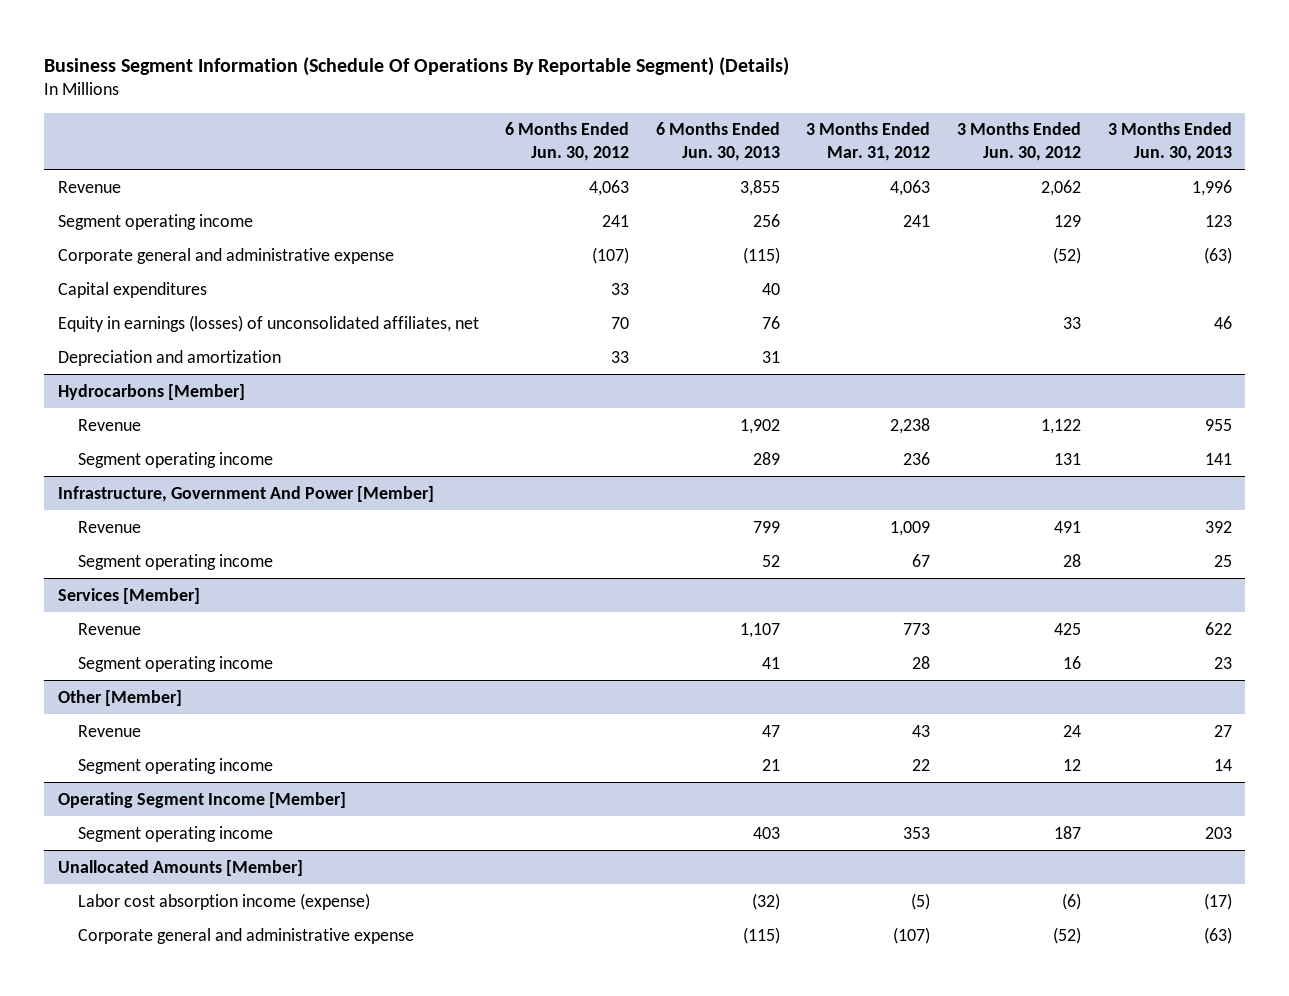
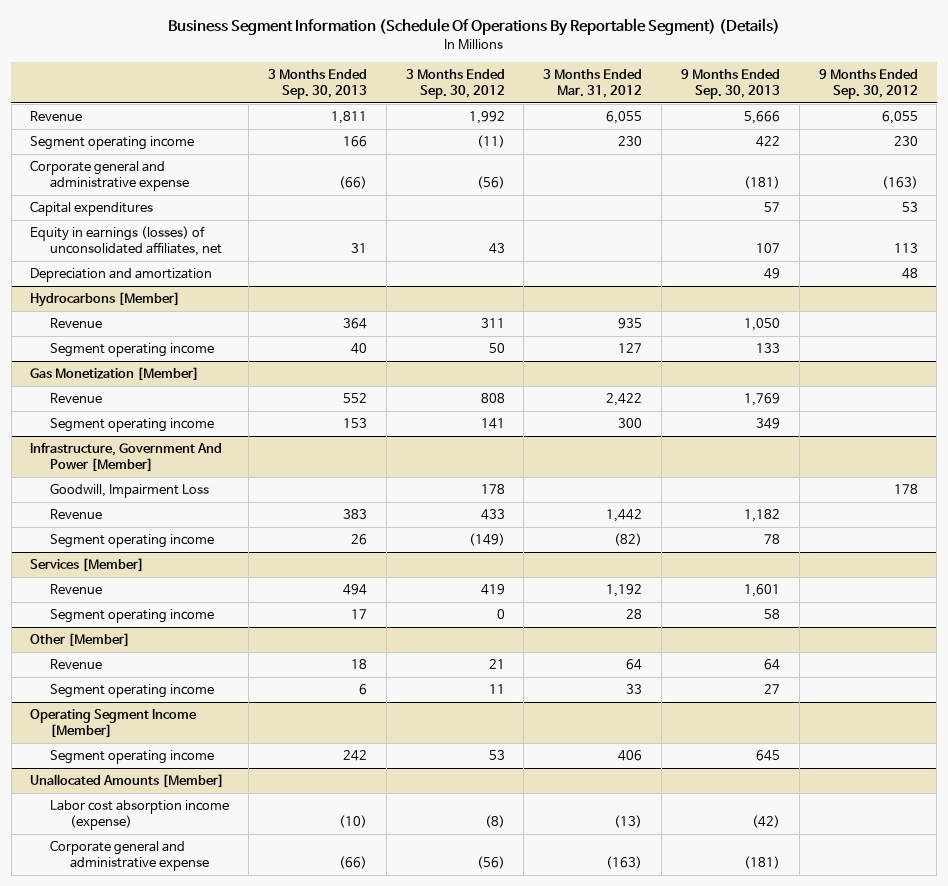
- | 6 Months Ended Jun. 30, 2012 | 6 Months Ended Jun. 30, 2013 | 3 Months Ended Mar. 31, 2012 | 3 Months Ended Jun. 30, 2012 | 3 Months Ended Jun. 30, 2013
+ | 3 Months Ended Sep. 30, 2013 | 3 Months Ended Sep. 30, 2012 | 3 Months Ended Mar. 31, 2012 | 9 Months Ended Sep. 30, 2013 | 9 Months Ended Sep. 30, 2012
- Revenue | 4,063 | 3,855 | 4,063 | 2,062 | 1,996
- Segment operating income | 241 | 256 | 241 | 129 | 123
+ Revenue | 1,811 | 1,992 | 6,055 | 5,666 | 6,055
+ Segment operating income | 166 | (11) | 230 | 422 | 230
@ Hydrocarbons [Member]
- Revenue | | 1,902 | 2,238 | 1,122 | 955
- Segment operating income | | 289 | 236 | 131 | 141
+ Revenue | 364 | 311 | 935 | 1,050 |
+ Segment operating income | 40 | 50 | 127 | 133 |
+ Gas Monetization [Member]
+ Revenue | 552 | 808 | 2,422 | 1,769 |
+ Segment operating income | 153 | 141 | 300 | 349 |
@ Infrastructure, Government And Power [Member]
- Revenue | | 799 | 1,009 | 491 | 392
- Segment operating income | | 52 | 67 | 28 | 25
+ Goodwill, Impairment Loss | | 178 | | | 178
+ Revenue | 383 | 433 | 1,442 | 1,182 |
+ Segment operating income | 26 | (149) | (82) | 78 |
@ Services [Member]
- Revenue | | 1,107 | 773 | 425 | 622
+ Revenue | 494 | 419 | 1,192 | 1,601 |
@ Other [Member]
- Revenue | | 47 | 43 | 24 | 27
- Segment operating income | | 21 | 22 | 12 | 14
+ Revenue | 18 | 21 | 64 | 64 |
+ Segment operating income | 6 | 11 | 33 | 27 |
@ Operating Segment Income [Member]
- Segment operating income | | 403 | 353 | 187 | 203
+ Segment operating income | 242 | 53 | 406 | 645 |
@ Unallocated Amounts [Member]
- Labor cost absorption income (expense) | | (32) | (5) | (6) | (17)
- Corporate general and administrative expense | | (115) | (107) | (52) | (63)
+ Labor cost absorption income (expense) | (10) | (8) | (13) | (42) |
+ Corporate general and administrative expense | (66) | (56) | (163) | (181) |

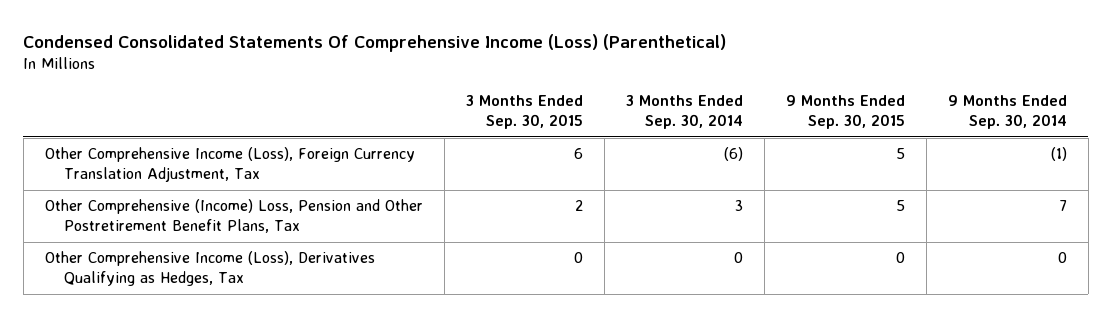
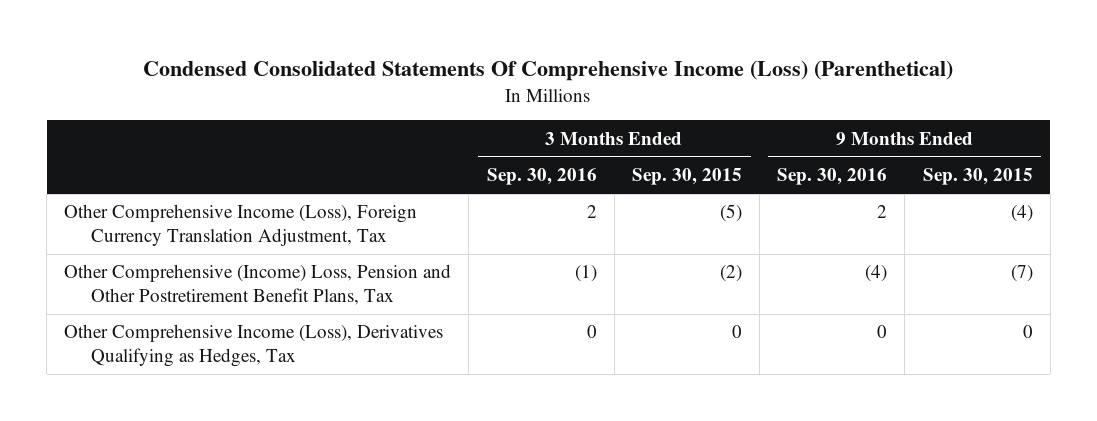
- | 3 Months Ended Sep. 30, 2015 | 3 Months Ended Sep. 30, 2014 | 9 Months Ended Sep. 30, 2015 | 9 Months Ended Sep. 30, 2014
+ | 3 Months Ended Sep. 30, 2016 | 3 Months Ended Sep. 30, 2015 | 9 Months Ended Sep. 30, 2016 | 9 Months Ended Sep. 30, 2015
- Other Comprehensive Income (Loss), Foreign Currency Translation Adjustment, Tax | 6 | (6) | 5 | (1)
- Other Comprehensive (Income) Loss, Pension and Other Postretirement Benefit Plans, Tax | 2 | 3 | 5 | 7
+ Other Comprehensive Income (Loss), Foreign Currency Translation Adjustment, Tax | 2 | (5) | 2 | (4)
+ Other Comprehensive (Income) Loss, Pension and Other Postretirement Benefit Plans, Tax | (1) | (2) | (4) | (7)

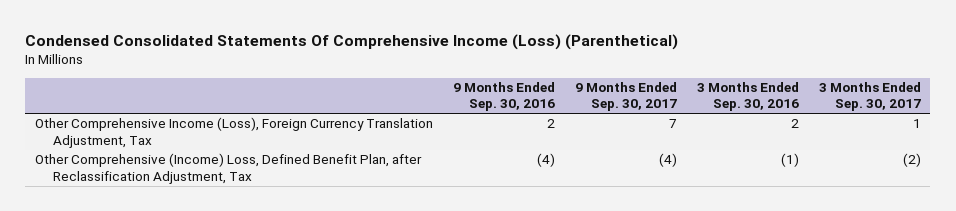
- | 3 Months Ended Sep. 30, 2016 | 3 Months Ended Sep. 30, 2015 | 9 Months Ended Sep. 30, 2016 | 9 Months Ended Sep. 30, 2015
+ | 9 Months Ended Sep. 30, 2016 | 9 Months Ended Sep. 30, 2017 | 3 Months Ended Sep. 30, 2016 | 3 Months Ended Sep. 30, 2017
- Other Comprehensive (Income) Loss, Pension and Other Postretirement Benefit Plans, Tax | (1) | (2) | (4) | (7)
- Other Comprehensive Income (Loss), Derivatives Qualifying as Hedges, Tax | 0 | 0 | 0 | 0
+ Other Comprehensive (Income) Loss, Defined Benefit Plan, after Reclassification Adjustment, Tax | (4) | (4) | (1) | (2)

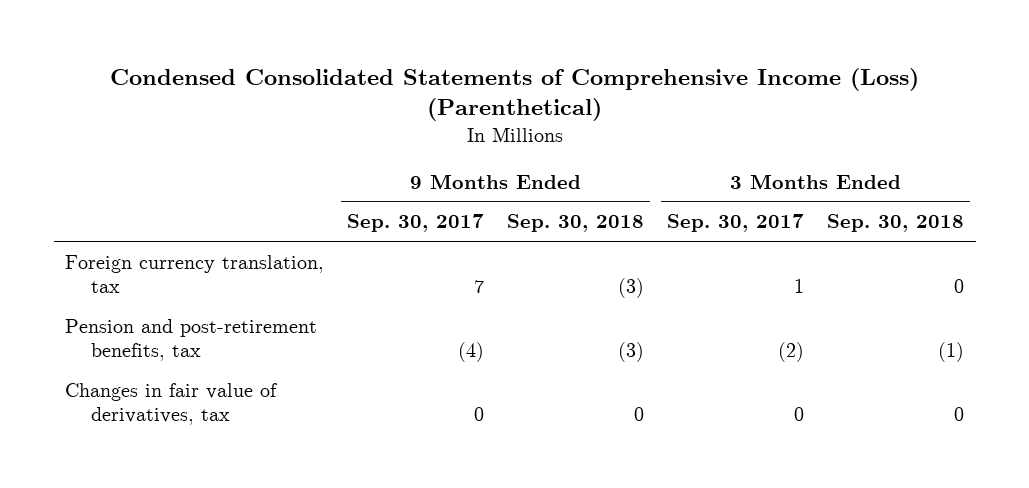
- Condensed Consolidated Statements Of Comprehensive Income (Loss) (Parenthetical)
+ Condensed Consolidated Statements of Comprehensive Income (Loss) (Parenthetical)
- | 9 Months Ended Sep. 30, 2016 | 9 Months Ended Sep. 30, 2017 | 3 Months Ended Sep. 30, 2016 | 3 Months Ended Sep. 30, 2017
+ | 9 Months Ended Sep. 30, 2017 | 9 Months Ended Sep. 30, 2018 | 3 Months Ended Sep. 30, 2017 | 3 Months Ended Sep. 30, 2018
- Other Comprehensive Income (Loss), Foreign Currency Translation Adjustment, Tax | 2 | 7 | 2 | 1
- Other Comprehensive (Income) Loss, Defined Benefit Plan, after Reclassification Adjustment, Tax | (4) | (4) | (1) | (2)
+ Foreign currency translation, tax | 7 | (3) | 1 | 0
+ Pension and post-retirement benefits, tax | (4) | (3) | (2) | (1)
+ Changes in fair value of derivatives, tax | 0 | 0 | 0 | 0

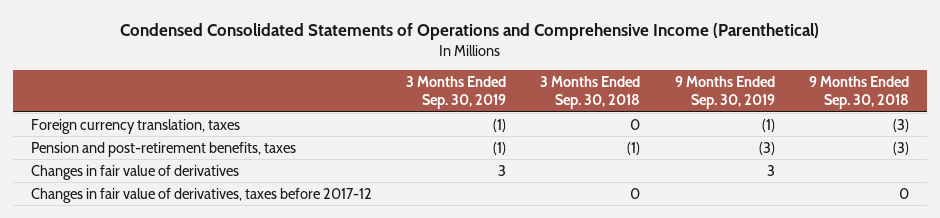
- Condensed Consolidated Statements of Comprehensive Income (Loss) (Parenthetical)
+ Condensed Consolidated Statements of Operations and Comprehensive Income (Parenthetical)
- | 9 Months Ended Sep. 30, 2017 | 9 Months Ended Sep. 30, 2018 | 3 Months Ended Sep. 30, 2017 | 3 Months Ended Sep. 30, 2018
+ | 3 Months Ended Sep. 30, 2019 | 3 Months Ended Sep. 30, 2018 | 9 Months Ended Sep. 30, 2019 | 9 Months Ended Sep. 30, 2018
- Foreign currency translation, tax | 7 | (3) | 1 | 0
- Pension and post-retirement benefits, tax | (4) | (3) | (2) | (1)
- Changes in fair value of derivatives, tax | 0 | 0 | 0 | 0
+ Foreign currency translation, taxes | (1) | 0 | (1) | (3)
+ Pension and post-retirement benefits, taxes | (1) | (1) | (3) | (3)
+ Changes in fair value of derivatives | 3 | | 3 |
+ Changes in fair value of derivatives, taxes before 2017-12 | | 0 | | 0

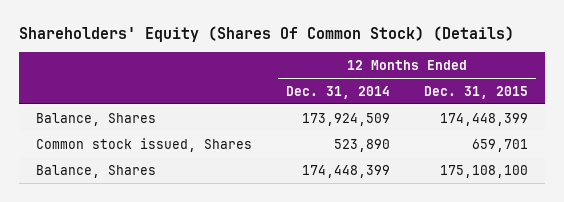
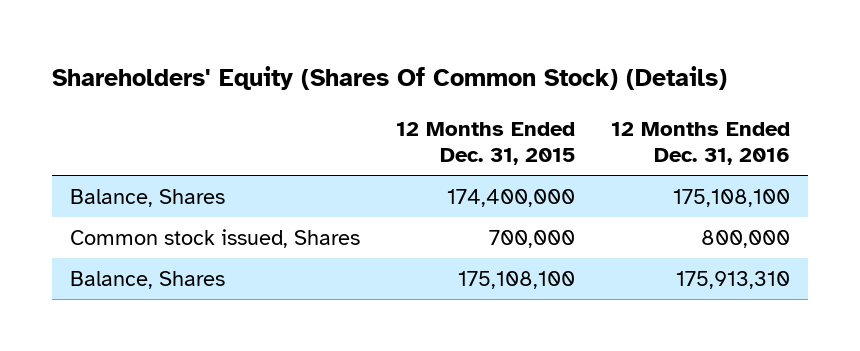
- | 12 Months Ended Dec. 31, 2014 | 12 Months Ended Dec. 31, 2015
+ | 12 Months Ended Dec. 31, 2015 | 12 Months Ended Dec. 31, 2016
- Balance, Shares | 173,924,509 | 174,448,399
- Common stock issued, Shares | 523,890 | 659,701
+ Balance, Shares | 174,400,000 | 175,108,100
+ Common stock issued, Shares | 700,000 | 800,000

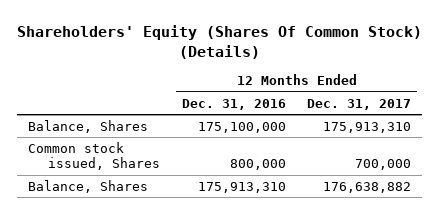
- | 12 Months Ended Dec. 31, 2015 | 12 Months Ended Dec. 31, 2016
+ | 12 Months Ended Dec. 31, 2016 | 12 Months Ended Dec. 31, 2017
- Balance, Shares | 174,400,000 | 175,108,100
+ Balance, Shares | 175,100,000 | 175,913,310

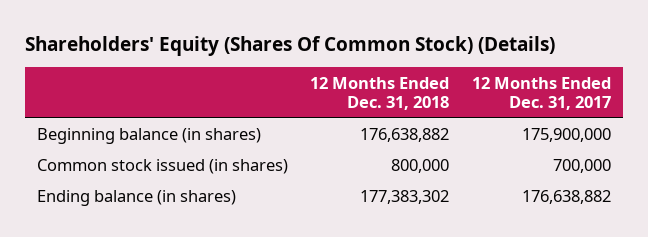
- | 12 Months Ended Dec. 31, 2016 | 12 Months Ended Dec. 31, 2017
+ | 12 Months Ended Dec. 31, 2018 | 12 Months Ended Dec. 31, 2017
- Balance, Shares | 175,100,000 | 175,913,310
- Common stock issued, Shares | 800,000 | 700,000
- Balance, Shares | 175,913,310 | 176,638,882
+ Beginning balance (in shares) | 176,638,882 | 175,900,000
+ Common stock issued (in shares) | 800,000 | 700,000
+ Ending balance (in shares) | 177,383,302 | 176,638,882

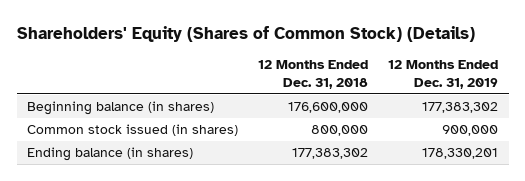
- Shareholders' Equity (Shares Of Common Stock) (Details)
+ Shareholders' Equity (Shares of Common Stock) (Details)
- | 12 Months Ended Dec. 31, 2018 | 12 Months Ended Dec. 31, 2017
+ | 12 Months Ended Dec. 31, 2018 | 12 Months Ended Dec. 31, 2019
- Beginning balance (in shares) | 176,638,882 | 175,900,000
+ Beginning balance (in shares) | 176,600,000 | 177,383,302

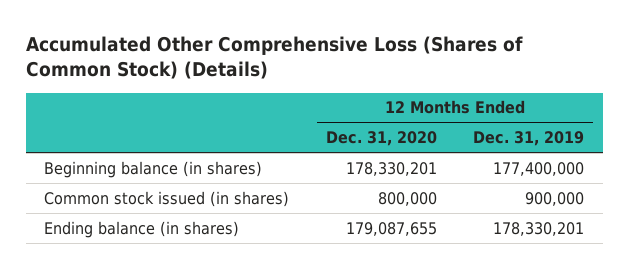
- Shareholders' Equity (Shares of Common Stock) (Details)
+ Accumulated Other Comprehensive Loss (Shares of Common Stock) (Details)
- | 12 Months Ended Dec. 31, 2018 | 12 Months Ended Dec. 31, 2019
+ | 12 Months Ended Dec. 31, 2020 | 12 Months Ended Dec. 31, 2019
- Beginning balance (in shares) | 176,600,000 | 177,383,302
+ Beginning balance (in shares) | 178,330,201 | 177,400,000

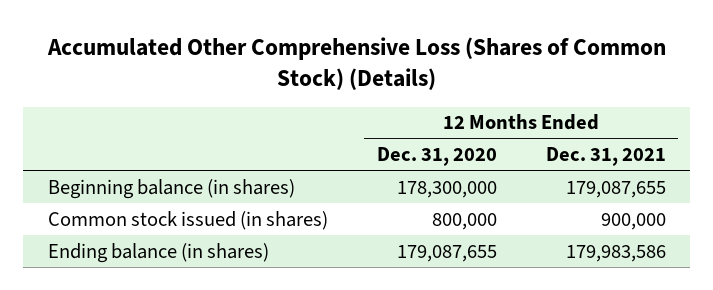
- | 12 Months Ended Dec. 31, 2020 | 12 Months Ended Dec. 31, 2019
+ | 12 Months Ended Dec. 31, 2020 | 12 Months Ended Dec. 31, 2021
- Beginning balance (in shares) | 178,330,201 | 177,400,000
+ Beginning balance (in shares) | 178,300,000 | 179,087,655

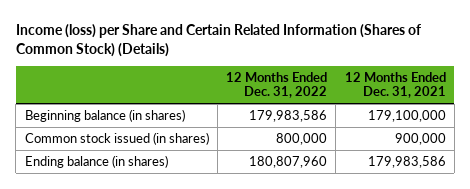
- Accumulated Other Comprehensive Loss (Shares of Common Stock) (Details)
+ Income (loss) per Share and Certain Related Information (Shares of Common Stock) (Details)
- | 12 Months Ended Dec. 31, 2020 | 12 Months Ended Dec. 31, 2021
+ | 12 Months Ended Dec. 31, 2022 | 12 Months Ended Dec. 31, 2021
- Beginning balance (in shares) | 178,300,000 | 179,087,655
+ Beginning balance (in shares) | 179,983,586 | 179,100,000

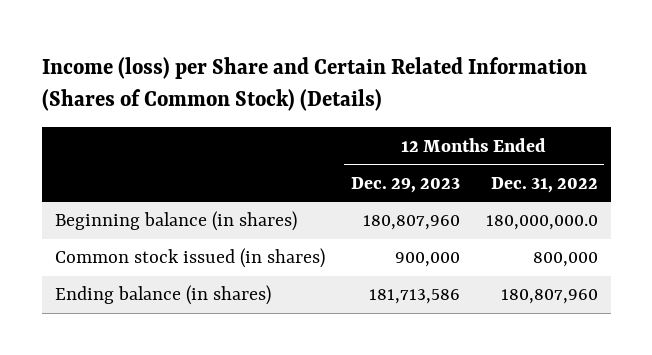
- | 12 Months Ended Dec. 31, 2022 | 12 Months Ended Dec. 31, 2021
+ | 12 Months Ended Dec. 29, 2023 | 12 Months Ended Dec. 31, 2022
- Beginning balance (in shares) | 179,983,586 | 179,100,000
+ Beginning balance (in shares) | 180,807,960 | 180,000,000.0

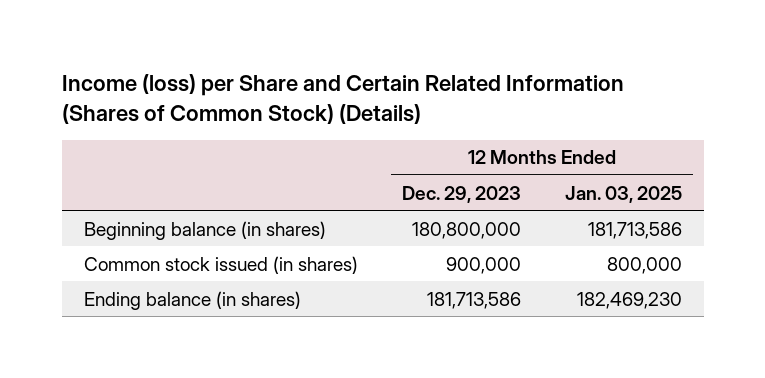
- | 12 Months Ended Dec. 29, 2023 | 12 Months Ended Dec. 31, 2022
+ | 12 Months Ended Dec. 29, 2023 | 12 Months Ended Jan. 03, 2025
- Beginning balance (in shares) | 180,807,960 | 180,000,000.0
+ Beginning balance (in shares) | 180,800,000 | 181,713,586

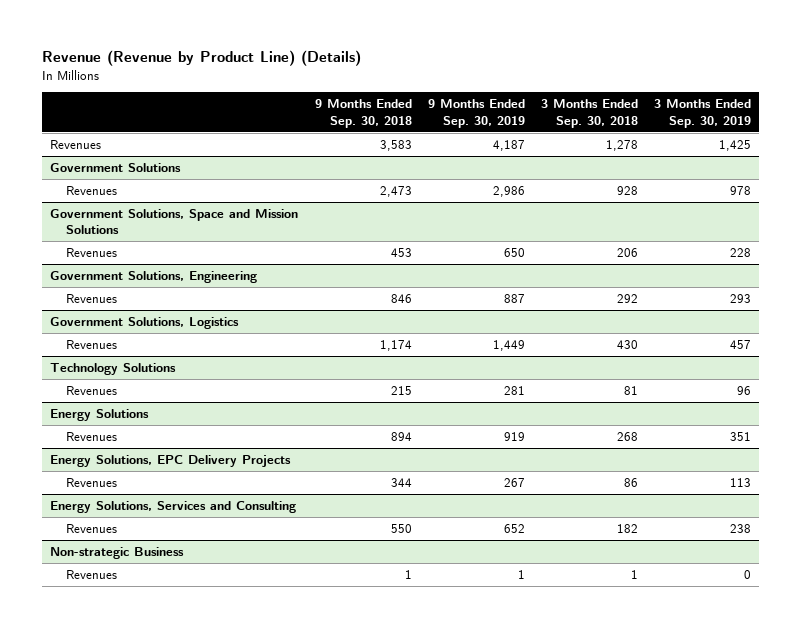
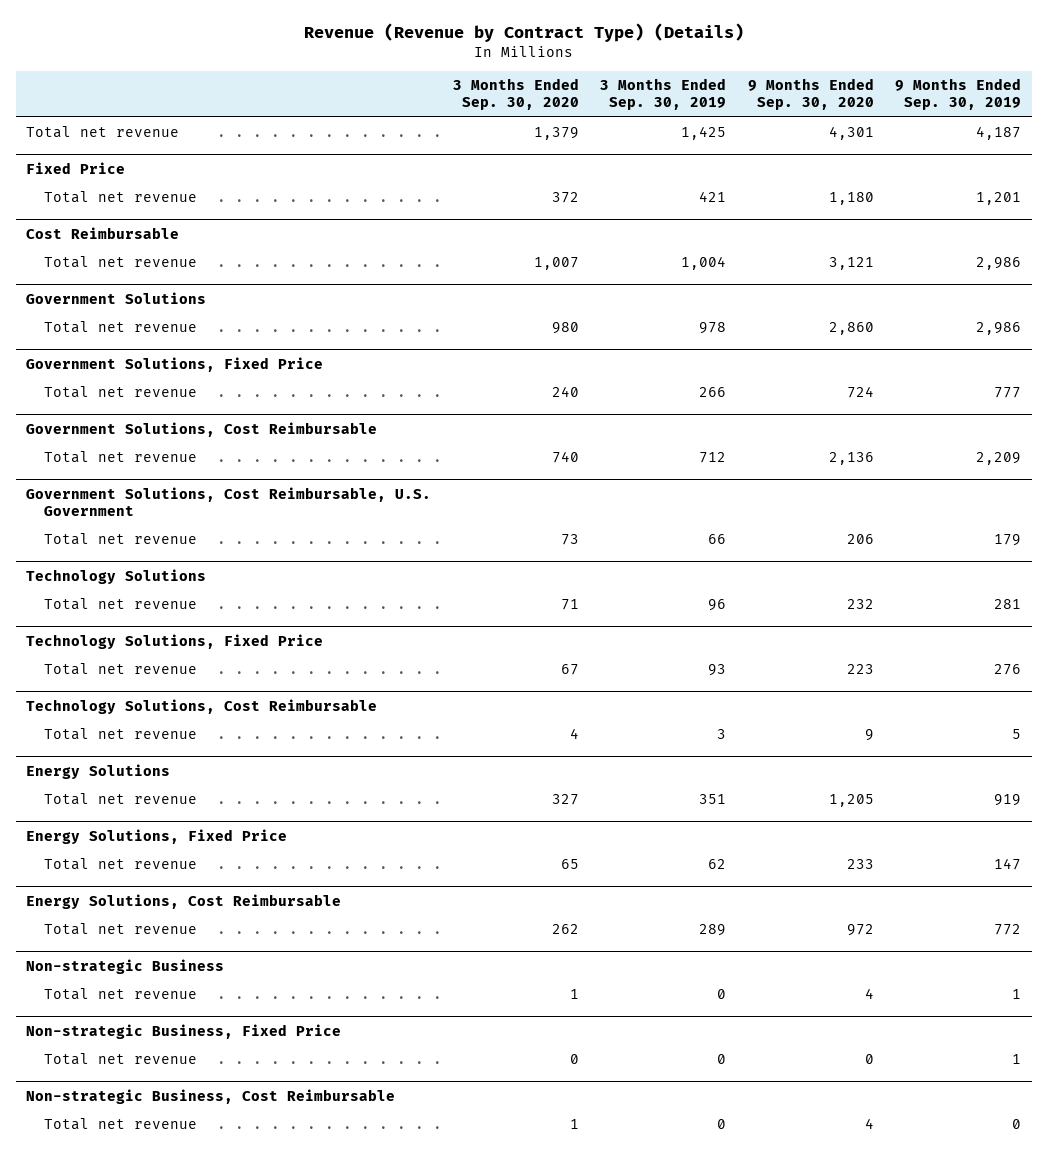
- Revenue (Revenue by Product Line) (Details)
+ Revenue (Revenue by Contract Type) (Details)
- | 9 Months Ended Sep. 30, 2018 | 9 Months Ended Sep. 30, 2019 | 3 Months Ended Sep. 30, 2018 | 3 Months Ended Sep. 30, 2019
+ | 3 Months Ended Sep. 30, 2020 | 3 Months Ended Sep. 30, 2019 | 9 Months Ended Sep. 30, 2020 | 9 Months Ended Sep. 30, 2019
- Revenues | 3,583 | 4,187 | 1,278 | 1,425
+ Total net revenue | 1,379 | 1,425 | 4,301 | 4,187
+ Fixed Price
+ Total net revenue | 372 | 421 | 1,180 | 1,201
+ Cost Reimbursable
+ Total net revenue | 1,007 | 1,004 | 3,121 | 2,986
@ Government Solutions
- Revenues | 2,473 | 2,986 | 928 | 978
- Government Solutions, Space and Mission Solutions
- Revenues | 453 | 650 | 206 | 228
- Government Solutions, Engineering
- Revenues | 846 | 887 | 292 | 293
- Government Solutions, Logistics
- Revenues | 1,174 | 1,449 | 430 | 457
@ Government Solutions
+ Total net revenue | 980 | 978 | 2,860 | 2,986
+ Government Solutions, Fixed Price
+ Total net revenue | 240 | 266 | 724 | 777
+ Government Solutions, Cost Reimbursable
+ Total net revenue | 740 | 712 | 2,136 | 2,209
+ Government Solutions, Cost Reimbursable, U.S. Government
+ Total net revenue | 73 | 66 | 206 | 179
@ Technology Solutions
- Revenues | 215 | 281 | 81 | 96
+ Total net revenue | 71 | 96 | 232 | 281
+ Technology Solutions, Fixed Price
+ Total net revenue | 67 | 93 | 223 | 276
+ Technology Solutions, Cost Reimbursable
+ Total net revenue | 4 | 3 | 9 | 5
@ Energy Solutions
- Revenues | 894 | 919 | 268 | 351
- Energy Solutions, EPC Delivery Projects
- Revenues | 344 | 267 | 86 | 113
- Energy Solutions, Services and Consulting
- Revenues | 550 | 652 | 182 | 238
@ Energy Solutions
+ Total net revenue | 327 | 351 | 1,205 | 919
+ Energy Solutions, Fixed Price
+ Total net revenue | 65 | 62 | 233 | 147
+ Energy Solutions, Cost Reimbursable
+ Total net revenue | 262 | 289 | 972 | 772
@ Non-strategic Business
- Revenues | 1 | 1 | 1 | 0
+ Total net revenue | 1 | 0 | 4 | 1
+ Non-strategic Business, Fixed Price
+ Total net revenue | 0 | 0 | 0 | 1
+ Non-strategic Business, Cost Reimbursable
+ Total net revenue | 1 | 0 | 4 | 0

